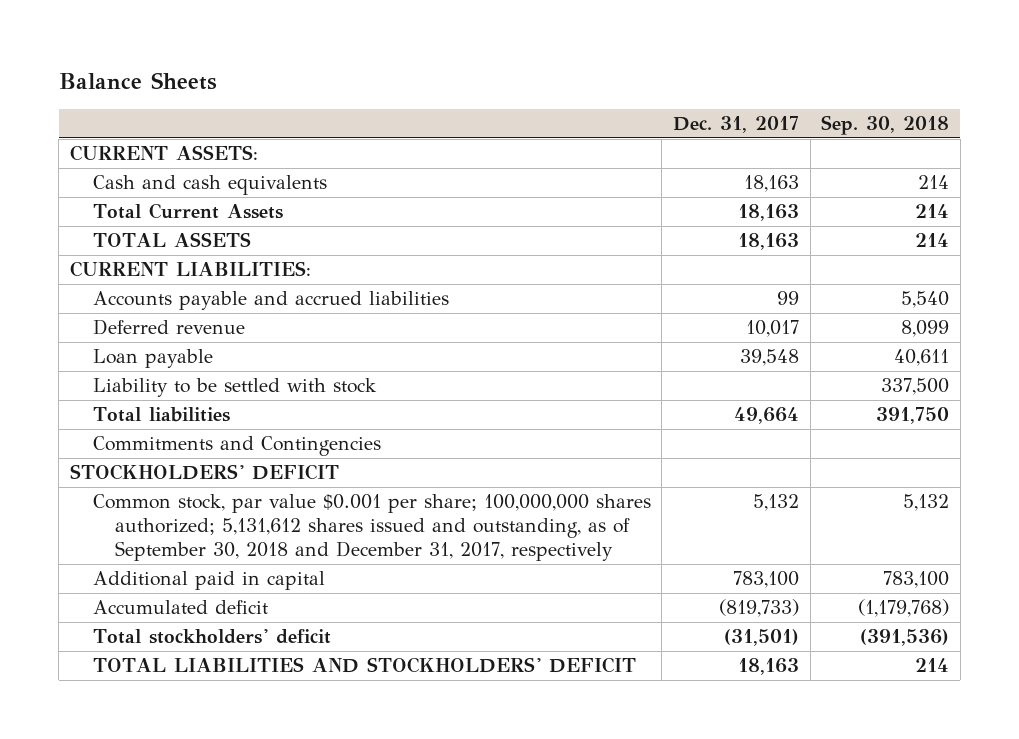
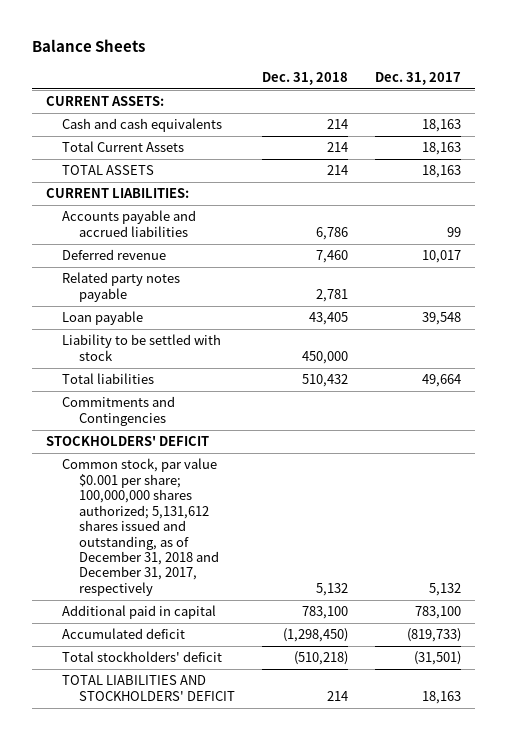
- | Dec. 31, 2017 | Sep. 30, 2018
+ | Dec. 31, 2018 | Dec. 31, 2017
+ Related party notes payable | 2,781 |
- Common stock, par value $0.001 per share; 100,000,000 shares authorized; 5,131,612 shares issued and outstanding, as of September 30, 2018 and December 31, 2017, respectively | 5,132 | 5,132
+ Common stock, par value $0.001 per share; 100,000,000 shares authorized; 5,131,612 shares issued and outstanding, as of December 31, 2018 and December 31, 2017, respectively | 5,132 | 5,132

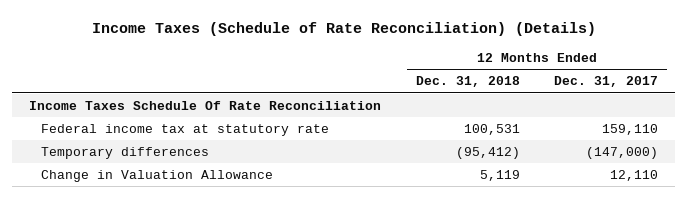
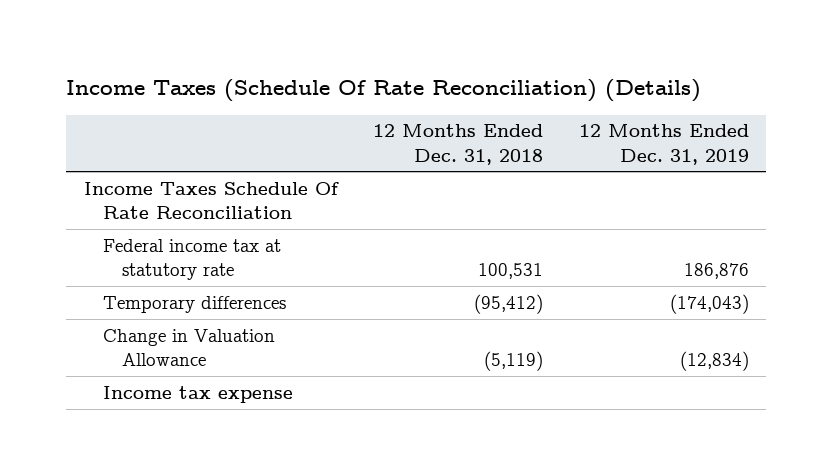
- Income Taxes (Schedule of Rate Reconciliation) (Details)
+ Income Taxes (Schedule Of Rate Reconciliation) (Details)
- | 12 Months Ended Dec. 31, 2018 | 12 Months Ended Dec. 31, 2017
+ | 12 Months Ended Dec. 31, 2018 | 12 Months Ended Dec. 31, 2019
- Change in Valuation Allowance | 5,119 | 12,110
+ Change in Valuation Allowance | (5,119) | (12,834)
+ Income tax expense

